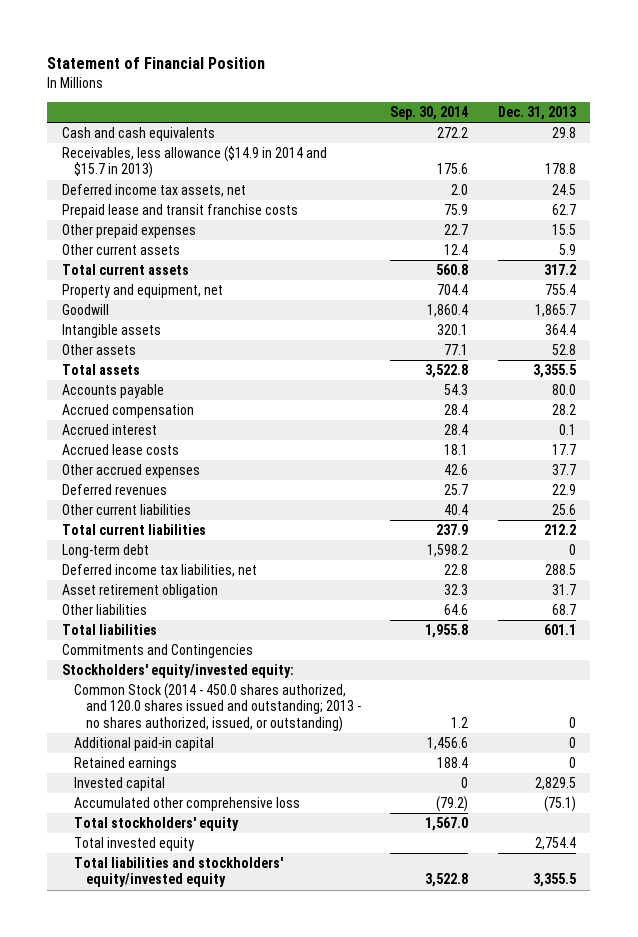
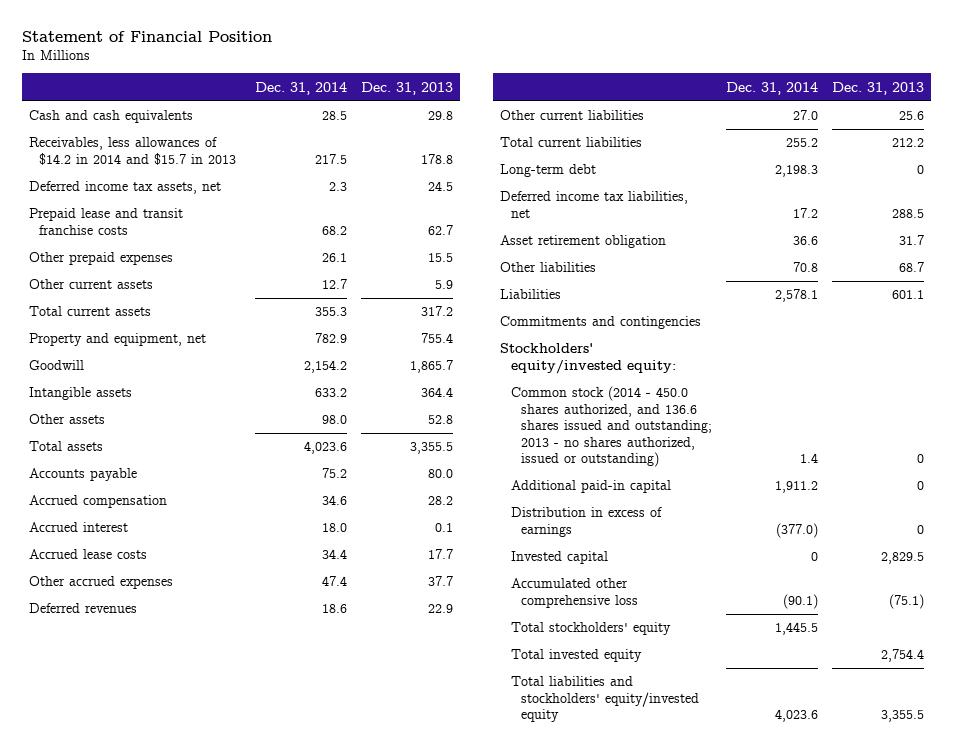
- | Sep. 30, 2014 | Dec. 31, 2013
+ | Dec. 31, 2014 | Dec. 31, 2013
- Receivables, less allowance ($14.9 in 2014 and $15.7 in 2013) | 175.6 | 178.8
+ Receivables, less allowances of $14.2 in 2014 and $15.7 in 2013 | 217.5 | 178.8
- Total liabilities | 1,955.8 | 601.1
- Commitments and Contingencies
+ Liabilities | 2,578.1 | 601.1
+ Commitments and contingencies
- Common Stock (2014 - 450.0 shares authorized, and 120.0 shares issued and outstanding; 2013 - no shares authorized, issued, or outstanding) | 1.2 | 0
+ Common stock (2014 - 450.0 shares authorized, and 136.6 shares issued and outstanding; 2013 - no shares authorized, issued or outstanding) | 1.4 | 0
- Retained earnings | 188.4 | 0
+ Distribution in excess of earnings | (377.0) | 0

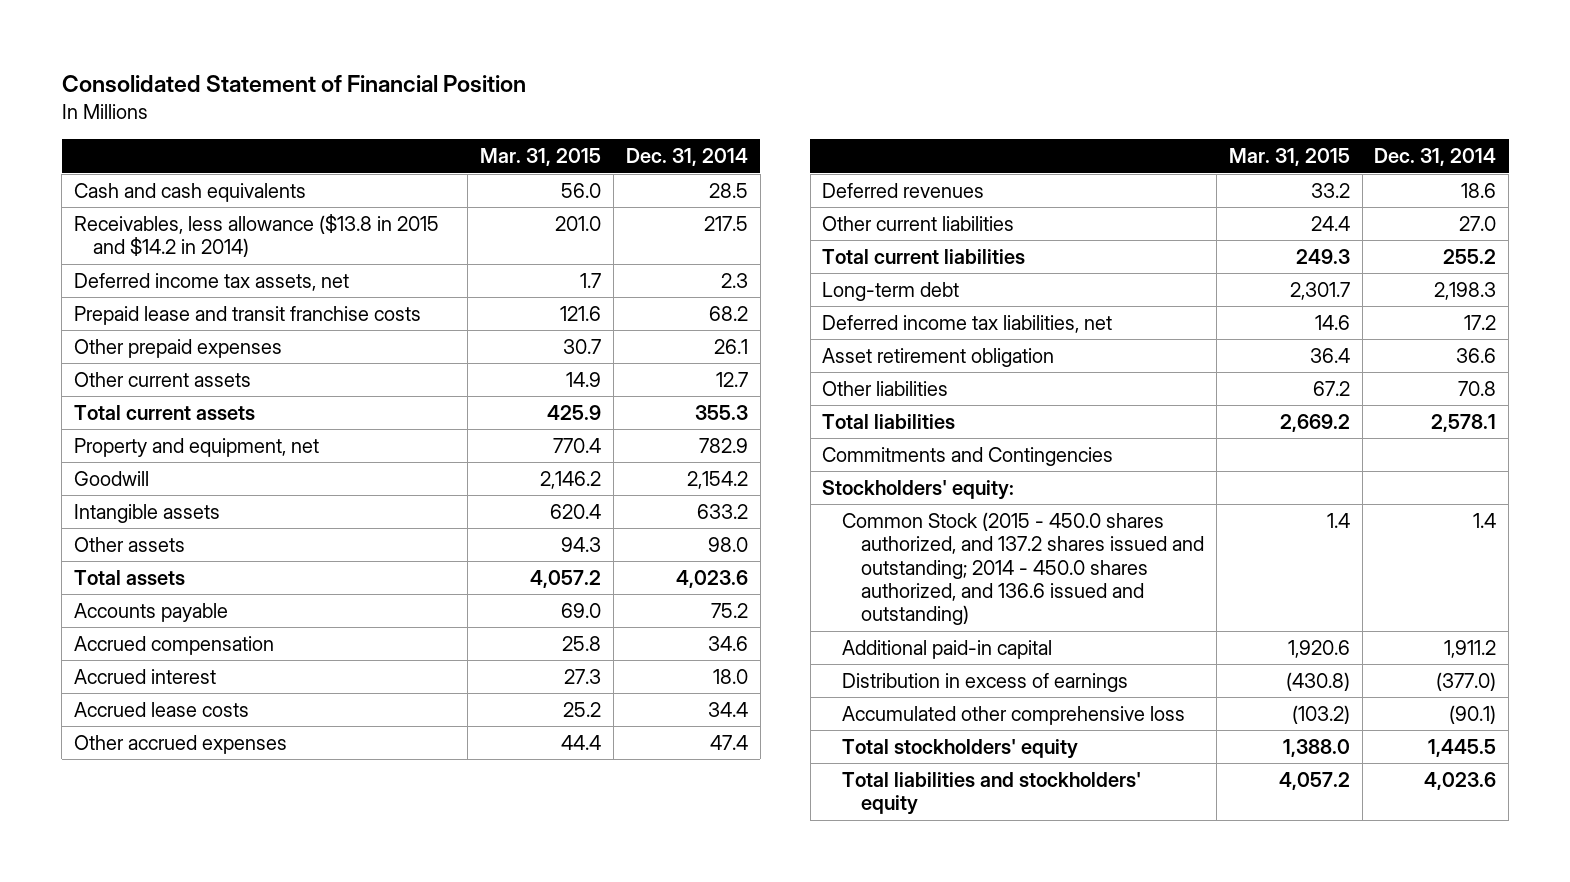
- Statement of Financial Position
+ Consolidated Statement of Financial Position
- | Dec. 31, 2014 | Dec. 31, 2013
+ | Mar. 31, 2015 | Dec. 31, 2014
- Receivables, less allowances of $14.2 in 2014 and $15.7 in 2013 | 217.5 | 178.8
+ Receivables, less allowance ($13.8 in 2015 and $14.2 in 2014) | 201.0 | 217.5
- Liabilities | 2,578.1 | 601.1
- Commitments and contingencies
- Stockholders' equity/invested equity:
- Common stock (2014 - 450.0 shares authorized, and 136.6 shares issued and outstanding; 2013 - no shares authorized, issued or outstanding) | 1.4 | 0
+ Total liabilities | 2,669.2 | 2,578.1
+ Commitments and Contingencies
+ Stockholders' equity:
+ Common Stock (2015 - 450.0 shares authorized, and 137.2 shares issued and outstanding; 2014 - 450.0 shares authorized, and 136.6 issued and outstanding) | 1.4 | 1.4
- Invested capital | 0 | 2,829.5
- Total invested equity | | 2,754.4
- Total liabilities and stockholders' equity/invested equity | 4,023.6 | 3,355.5
+ Total liabilities and stockholders' equity | 4,057.2 | 4,023.6

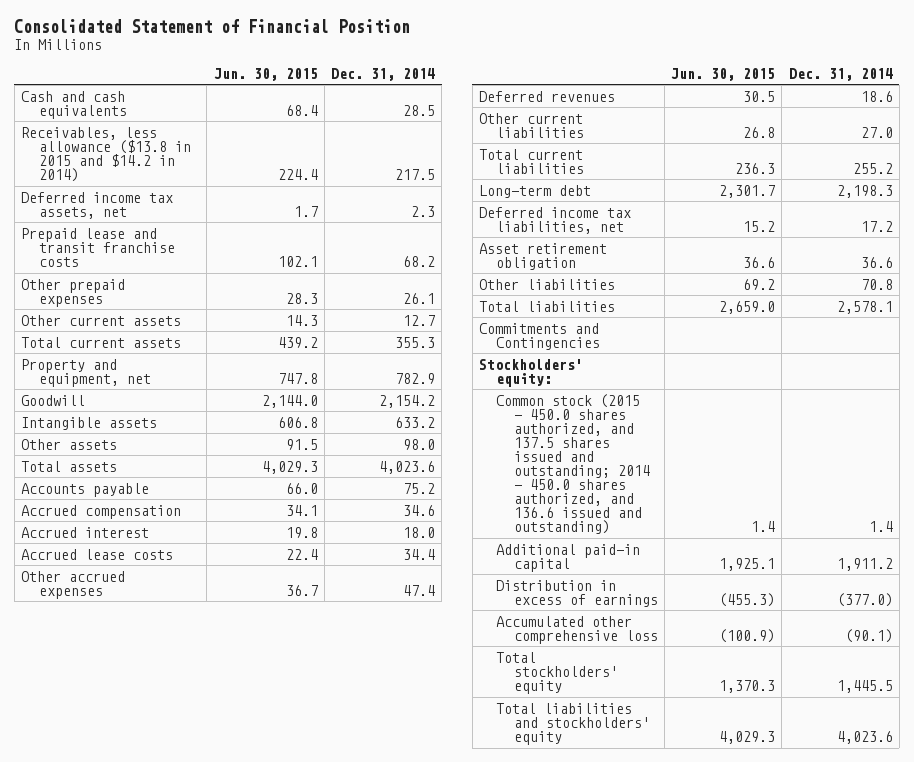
- | Mar. 31, 2015 | Dec. 31, 2014
+ | Jun. 30, 2015 | Dec. 31, 2014
- Common Stock (2015 - 450.0 shares authorized, and 137.2 shares issued and outstanding; 2014 - 450.0 shares authorized, and 136.6 issued and outstanding) | 1.4 | 1.4
+ Common stock (2015 - 450.0 shares authorized, and 137.5 shares issued and outstanding; 2014 - 450.0 shares authorized, and 136.6 issued and outstanding) | 1.4 | 1.4

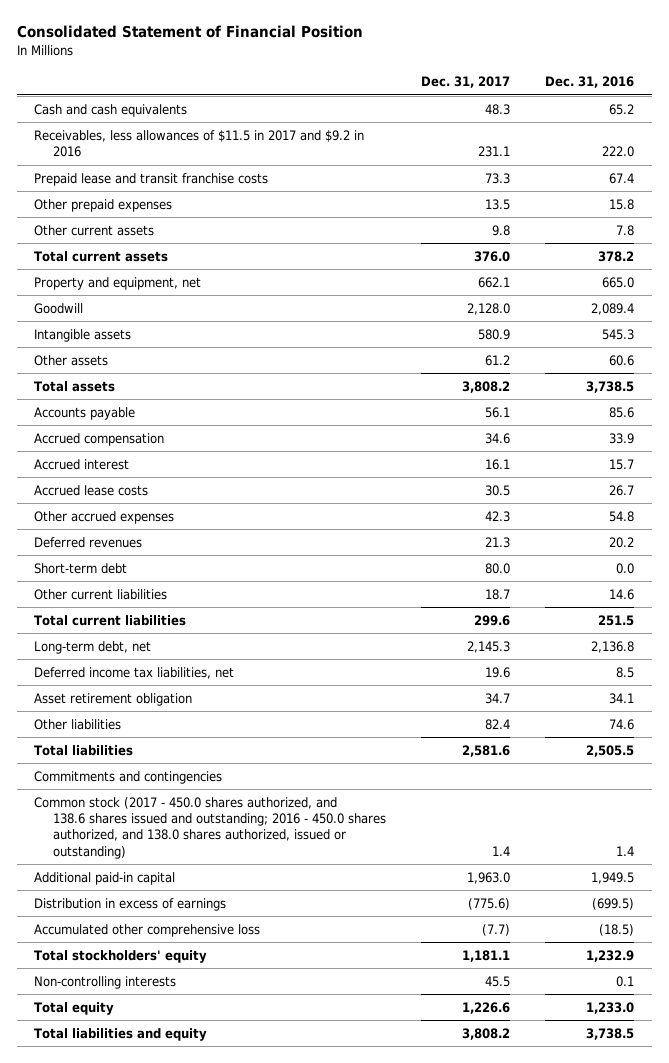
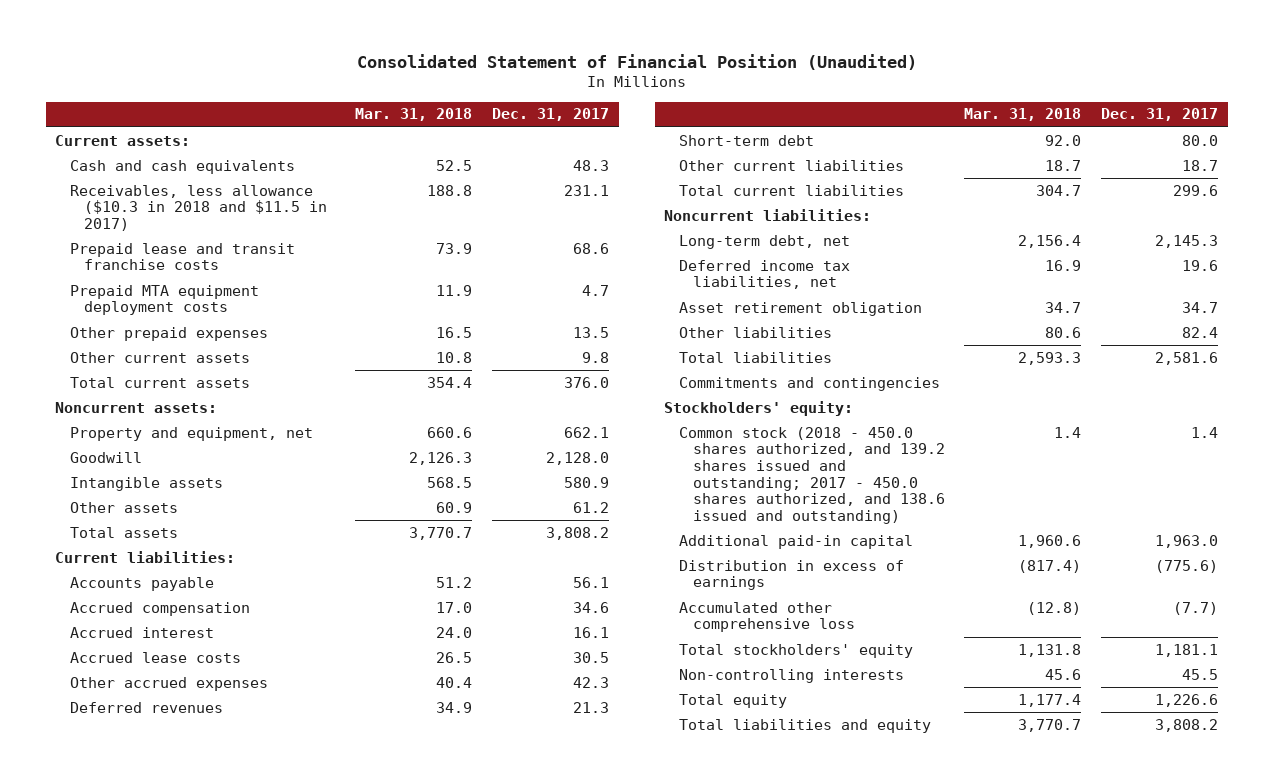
- Consolidated Statement of Financial Position
+ Consolidated Statement of Financial Position (Unaudited)
- | Dec. 31, 2017 | Dec. 31, 2016
+ | Mar. 31, 2018 | Dec. 31, 2017
+ Current assets:
- Receivables, less allowances of $11.5 in 2017 and $9.2 in 2016 | 231.1 | 222.0
- Prepaid lease and transit franchise costs | 73.3 | 67.4
+ Receivables, less allowance ($10.3 in 2018 and $11.5 in 2017) | 188.8 | 231.1
+ Prepaid lease and transit franchise costs | 73.9 | 68.6
+ Prepaid MTA equipment deployment costs | 11.9 | 4.7
+ Noncurrent assets:
+ Current liabilities:
+ Noncurrent liabilities:
- Common stock (2017 - 450.0 shares authorized, and 138.6 shares issued and outstanding; 2016 - 450.0 shares authorized, and 138.0 shares authorized, issued or outstanding) | 1.4 | 1.4
+ Stockholders' equity:
+ Common stock (2018 - 450.0 shares authorized, and 139.2 shares issued and outstanding; 2017 - 450.0 shares authorized, and 138.6 issued and outstanding) | 1.4 | 1.4

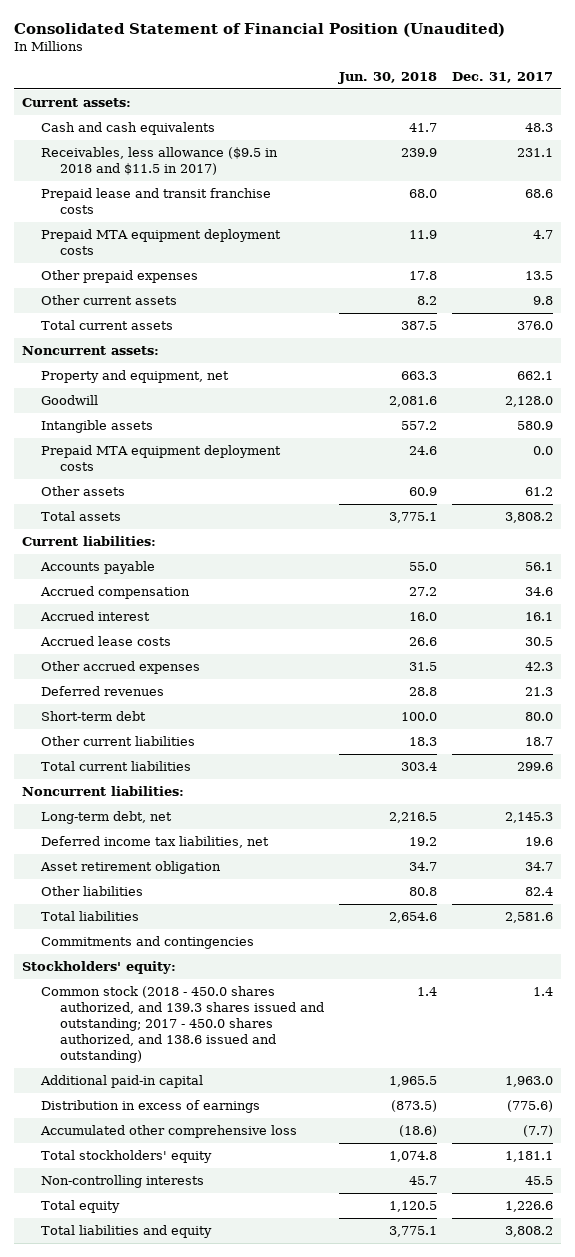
- | Mar. 31, 2018 | Dec. 31, 2017
+ | Jun. 30, 2018 | Dec. 31, 2017
- Receivables, less allowance ($10.3 in 2018 and $11.5 in 2017) | 188.8 | 231.1
+ Receivables, less allowance ($9.5 in 2018 and $11.5 in 2017) | 239.9 | 231.1
+ Prepaid MTA equipment deployment costs | 24.6 | 0.0
- Common stock (2018 - 450.0 shares authorized, and 139.2 shares issued and outstanding; 2017 - 450.0 shares authorized, and 138.6 issued and outstanding) | 1.4 | 1.4
+ Common stock (2018 - 450.0 shares authorized, and 139.3 shares issued and outstanding; 2017 - 450.0 shares authorized, and 138.6 issued and outstanding) | 1.4 | 1.4

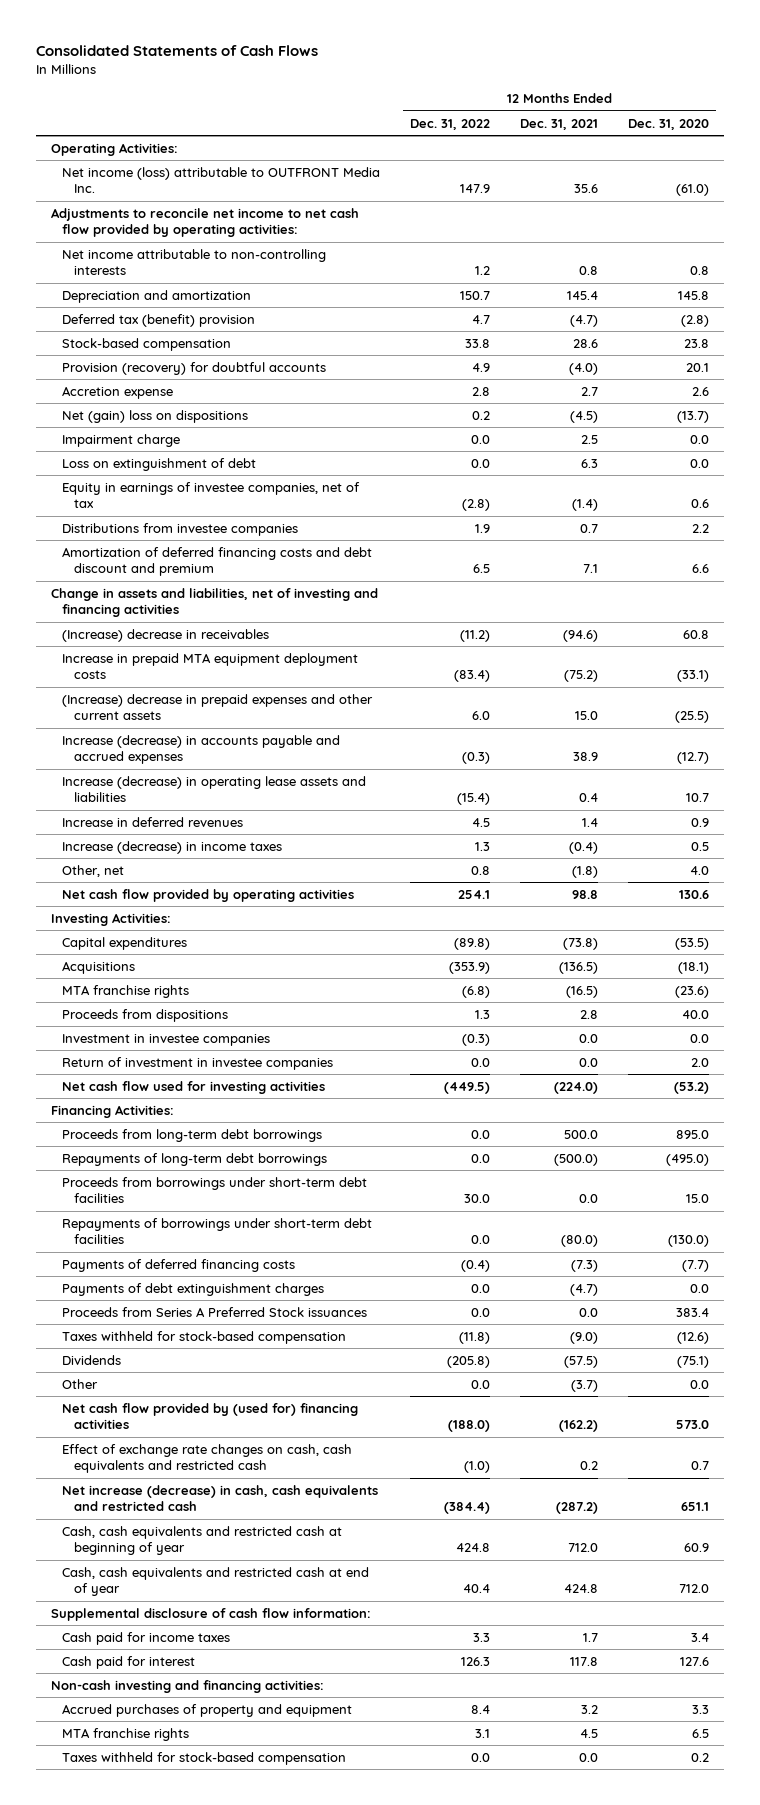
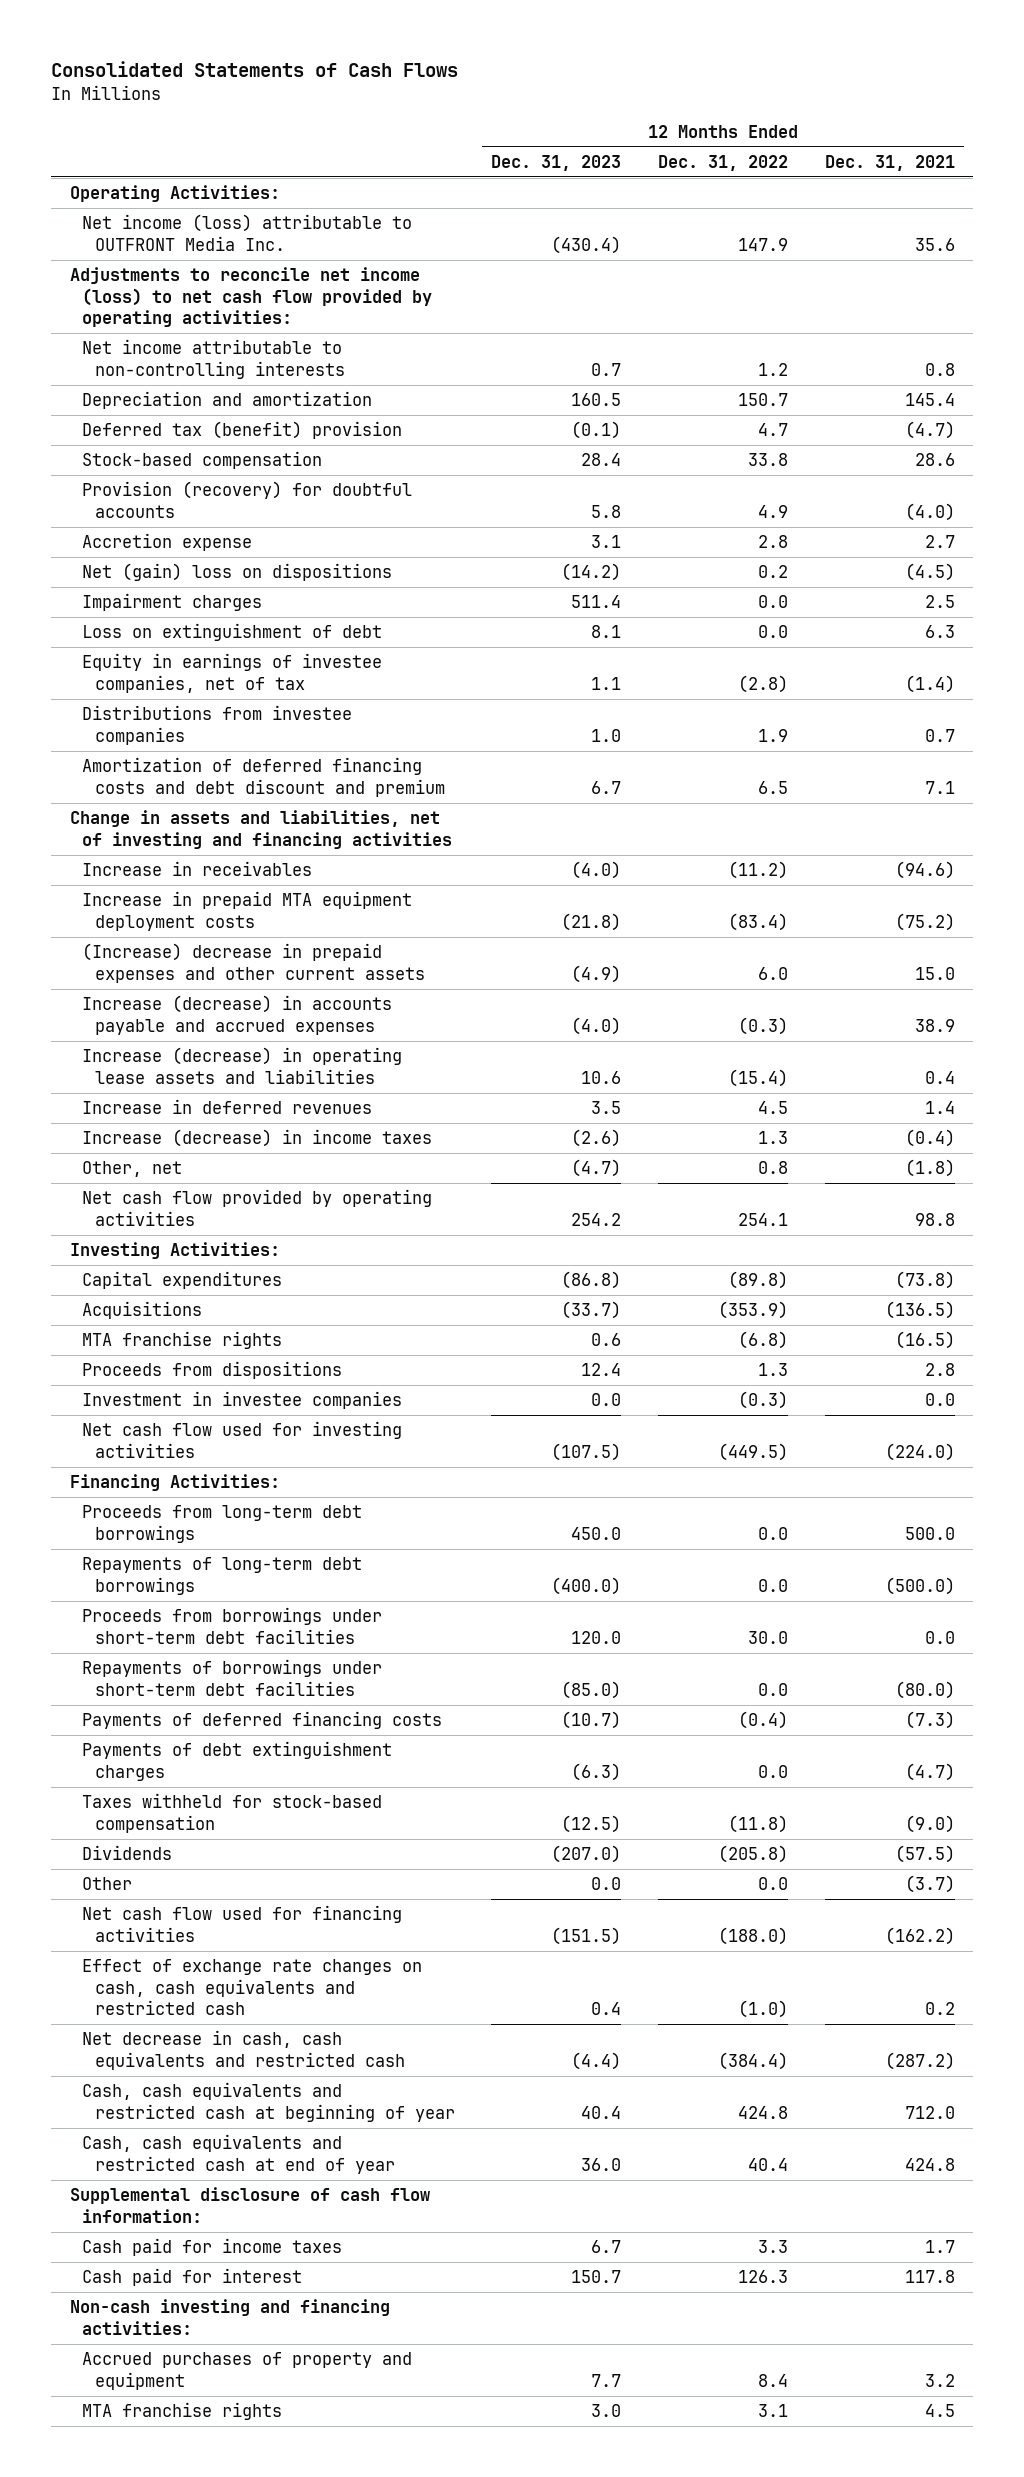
- | 12 Months Ended Dec. 31, 2022 | 12 Months Ended Dec. 31, 2021 | 12 Months Ended Dec. 31, 2020
+ | 12 Months Ended Dec. 31, 2023 | 12 Months Ended Dec. 31, 2022 | 12 Months Ended Dec. 31, 2021
- Adjustments to reconcile net income to net cash flow provided by operating activities:
+ Adjustments to reconcile net income (loss) to net cash flow provided by operating activities:
- Impairment charge | 0.0 | 2.5 | 0.0
+ Impairment charges | 511.4 | 0.0 | 2.5
- (Increase) decrease in receivables | (11.2) | (94.6) | 60.8
+ Increase in receivables | (4.0) | (11.2) | (94.6)
- Return of investment in investee companies | 0.0 | 0.0 | 2.0
- Proceeds from Series A Preferred Stock issuances | 0.0 | 0.0 | 383.4
- Net cash flow provided by (used for) financing activities | (188.0) | (162.2) | 573.0
+ Net cash flow used for financing activities | (151.5) | (188.0) | (162.2)
- Net increase (decrease) in cash, cash equivalents and restricted cash | (384.4) | (287.2) | 651.1
+ Net decrease in cash, cash equivalents and restricted cash | (4.4) | (384.4) | (287.2)
- Taxes withheld for stock-based compensation | 0.0 | 0.0 | 0.2

